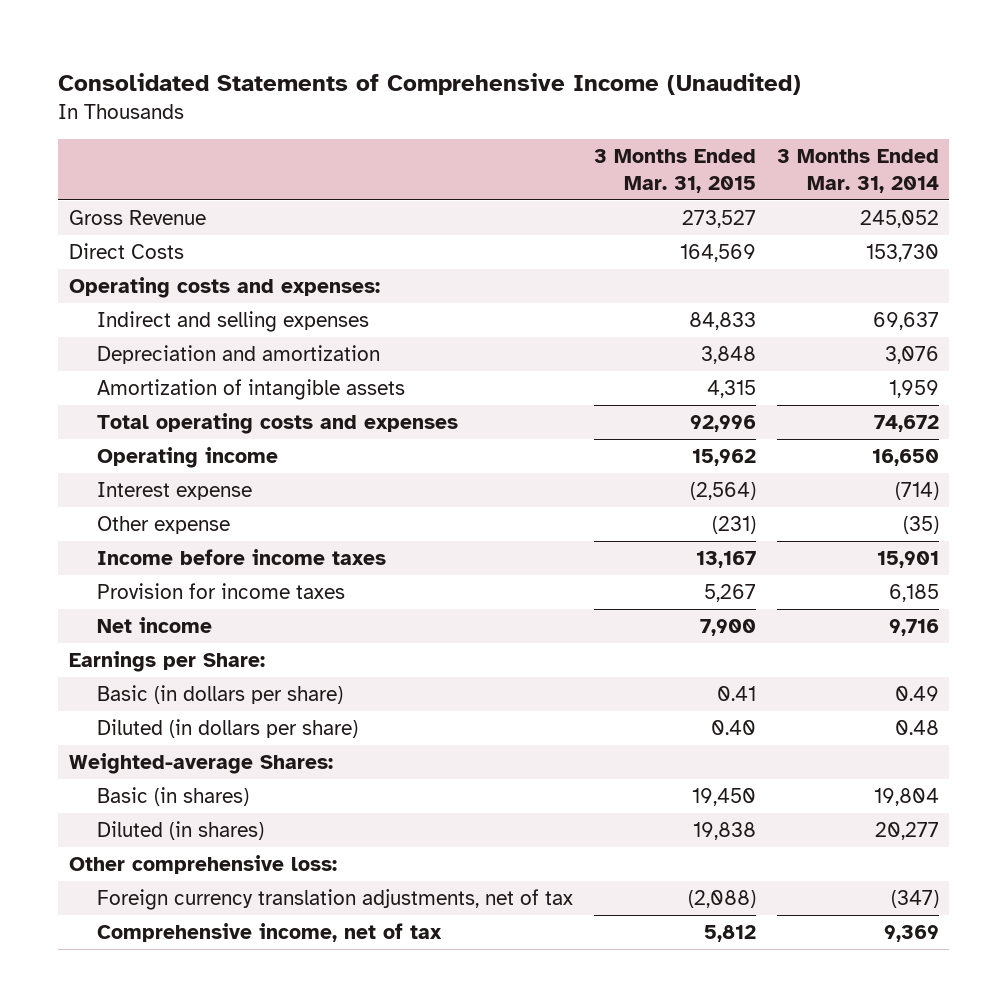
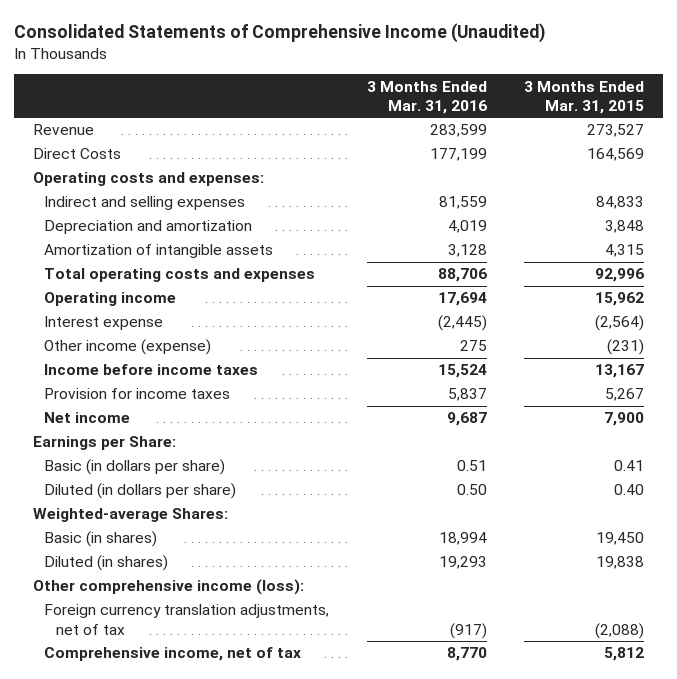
- | 3 Months Ended Mar. 31, 2015 | 3 Months Ended Mar. 31, 2014
+ | 3 Months Ended Mar. 31, 2016 | 3 Months Ended Mar. 31, 2015
- Gross Revenue | 273,527 | 245,052
+ Revenue | 283,599 | 273,527
- Other expense | (231) | (35)
+ Other income (expense) | 275 | (231)
- Other comprehensive loss:
+ Other comprehensive income (loss):

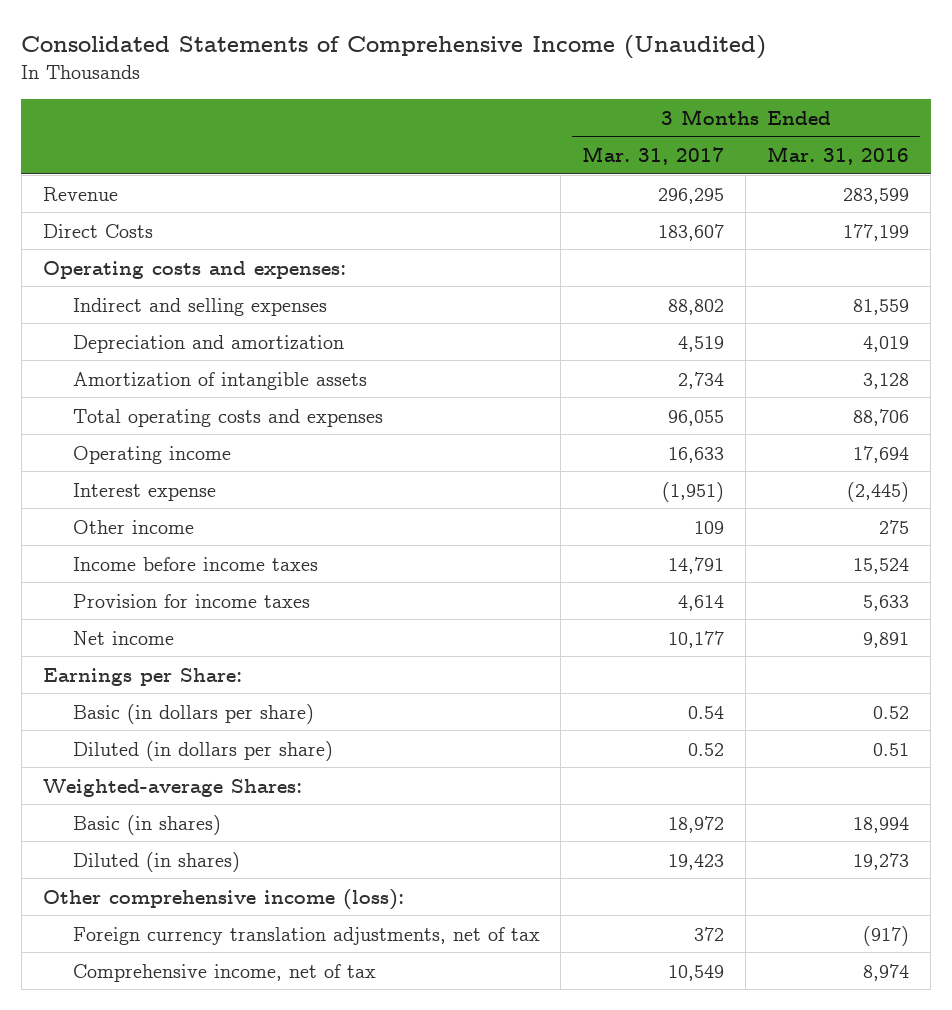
- | 3 Months Ended Mar. 31, 2016 | 3 Months Ended Mar. 31, 2015
+ | 3 Months Ended Mar. 31, 2017 | 3 Months Ended Mar. 31, 2016
- Other income (expense) | 275 | (231)
+ Other income | 109 | 275
- Provision for income taxes | 5,837 | 5,267
- Net income | 9,687 | 7,900
+ Provision for income taxes | 4,614 | 5,633
+ Net income | 10,177 | 9,891
- Basic (in dollars per share) | 0.51 | 0.41
- Diluted (in dollars per share) | 0.50 | 0.40
+ Basic (in dollars per share) | 0.54 | 0.52
+ Diluted (in dollars per share) | 0.52 | 0.51
- Diluted (in shares) | 19,293 | 19,838
+ Diluted (in shares) | 19,423 | 19,273
- Comprehensive income, net of tax | 8,770 | 5,812
+ Comprehensive income, net of tax | 10,549 | 8,974

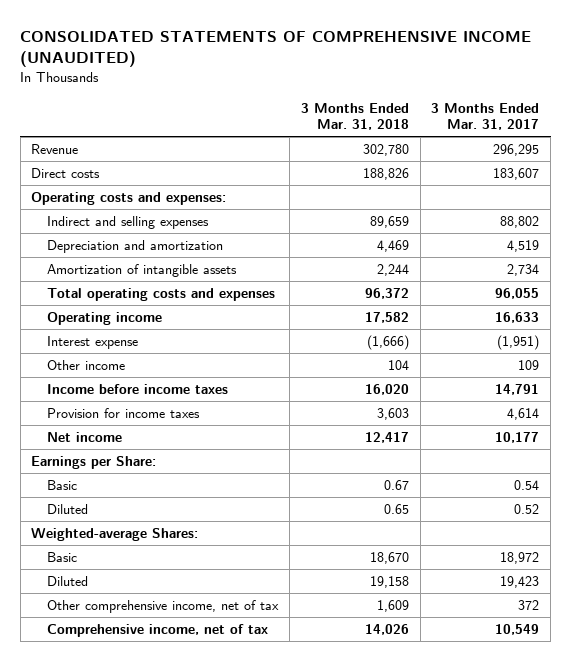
- Consolidated Statements of Comprehensive Income (Unaudited)
+ CONSOLIDATED STATEMENTS OF COMPREHENSIVE INCOME (UNAUDITED)
- | 3 Months Ended Mar. 31, 2017 | 3 Months Ended Mar. 31, 2016
+ | 3 Months Ended Mar. 31, 2018 | 3 Months Ended Mar. 31, 2017
- Direct Costs | 183,607 | 177,199
+ Direct costs | 188,826 | 183,607
- Basic (in dollars per share) | 0.54 | 0.52
- Diluted (in dollars per share) | 0.52 | 0.51
+ Basic | 0.67 | 0.54
+ Diluted | 0.65 | 0.52
- Basic (in shares) | 18,972 | 18,994
- Diluted (in shares) | 19,423 | 19,273
- Other comprehensive income (loss):
- Foreign currency translation adjustments, net of tax | 372 | (917)
+ Basic | 18,670 | 18,972
+ Diluted | 19,158 | 19,423
+ Other comprehensive income, net of tax | 1,609 | 372

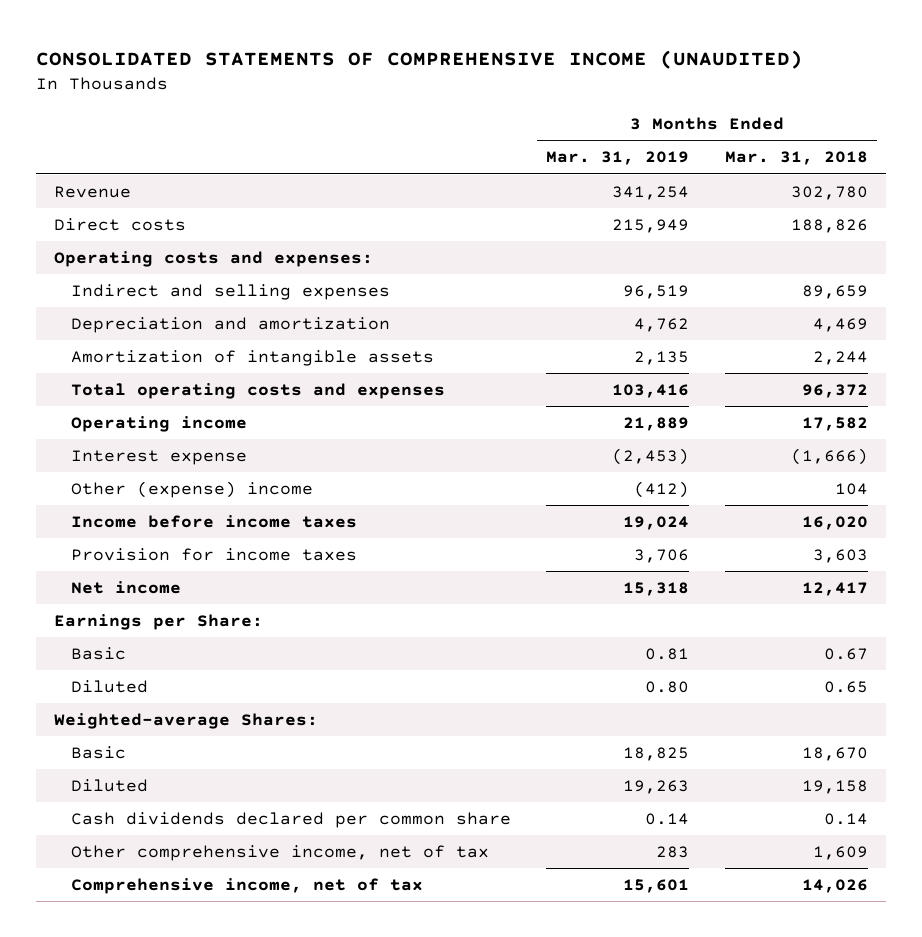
- | 3 Months Ended Mar. 31, 2018 | 3 Months Ended Mar. 31, 2017
+ | 3 Months Ended Mar. 31, 2019 | 3 Months Ended Mar. 31, 2018
- Other income | 104 | 109
+ Other (expense) income | (412) | 104
+ Cash dividends declared per common share | 0.14 | 0.14

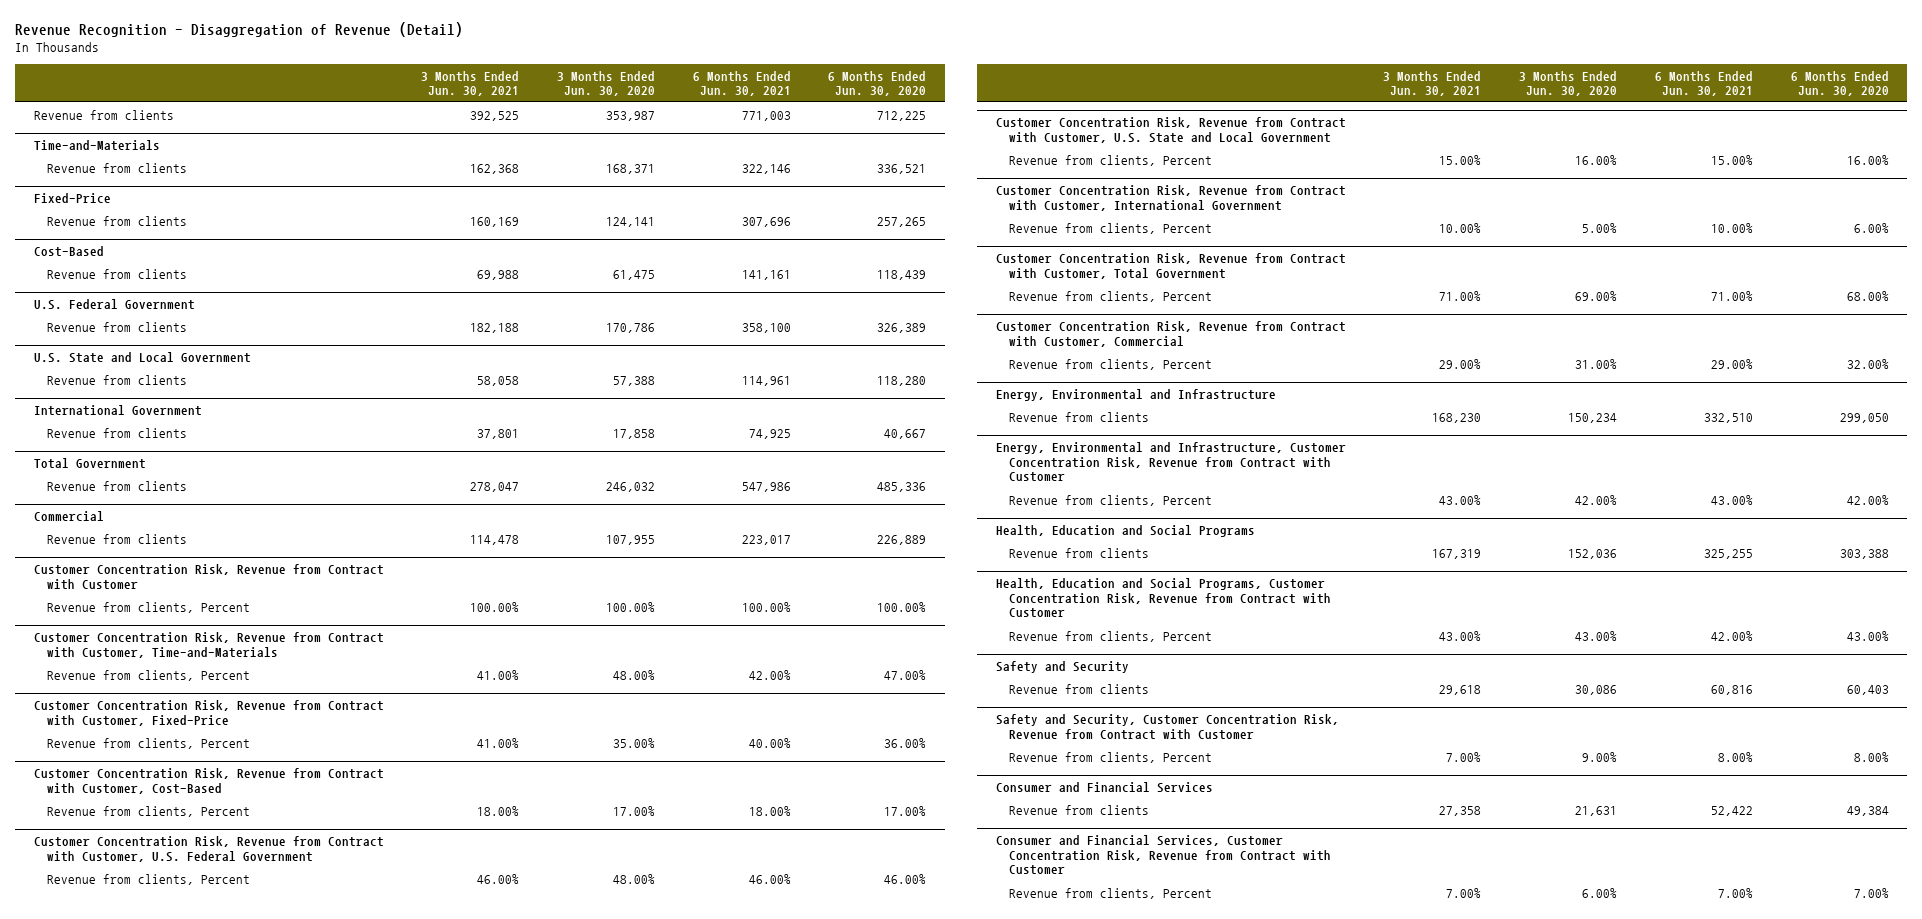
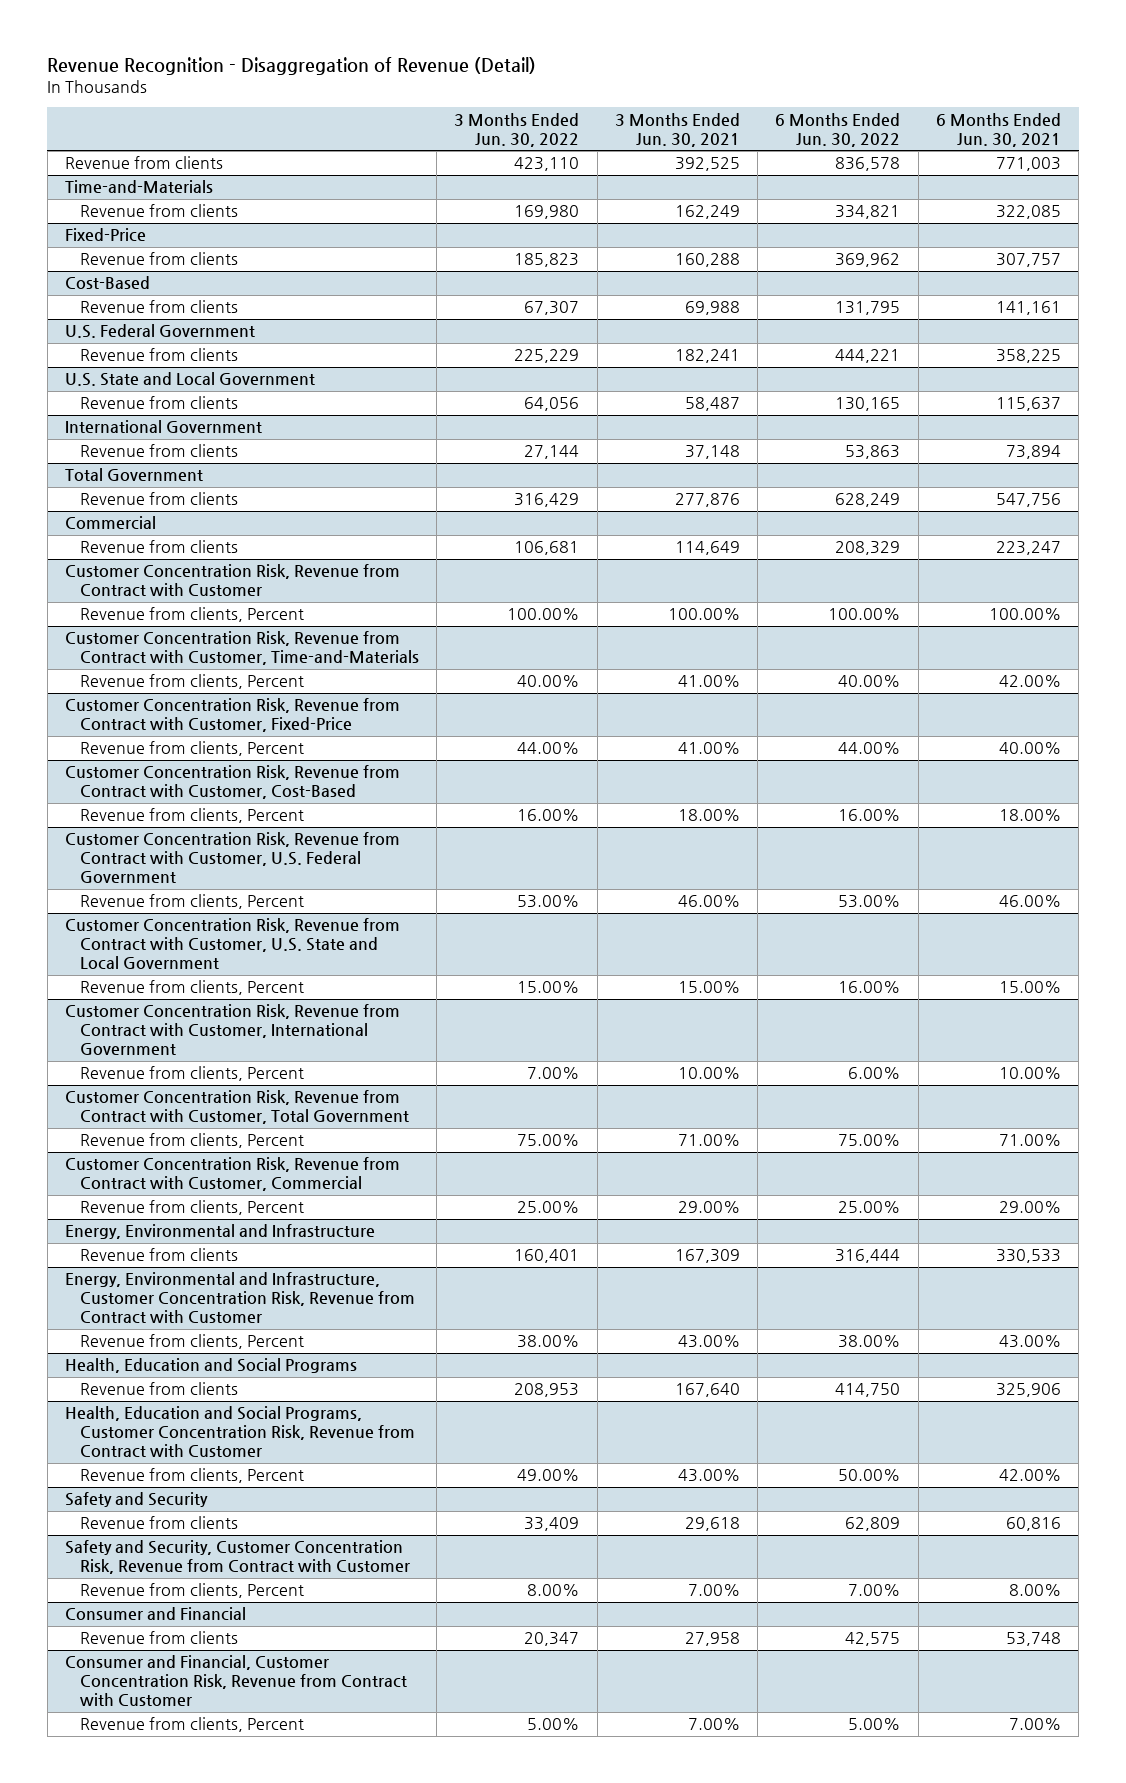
- | 3 Months Ended Jun. 30, 2021 | 3 Months Ended Jun. 30, 2020 | 6 Months Ended Jun. 30, 2021 | 6 Months Ended Jun. 30, 2020
+ | 3 Months Ended Jun. 30, 2022 | 3 Months Ended Jun. 30, 2021 | 6 Months Ended Jun. 30, 2022 | 6 Months Ended Jun. 30, 2021
@ Time-and-Materials
- Revenue from clients | 162,368 | 168,371 | 322,146 | 336,521
+ Revenue from clients | 169,980 | 162,249 | 334,821 | 322,085
@ Fixed-Price
- Revenue from clients | 160,169 | 124,141 | 307,696 | 257,265
+ Revenue from clients | 185,823 | 160,288 | 369,962 | 307,757
@ U.S. Federal Government
- Revenue from clients | 182,188 | 170,786 | 358,100 | 326,389
+ Revenue from clients | 225,229 | 182,241 | 444,221 | 358,225
@ U.S. State and Local Government
- Revenue from clients | 58,058 | 57,388 | 114,961 | 118,280
+ Revenue from clients | 64,056 | 58,487 | 130,165 | 115,637
@ International Government
- Revenue from clients | 37,801 | 17,858 | 74,925 | 40,667
+ Revenue from clients | 27,144 | 37,148 | 53,863 | 73,894
@ Total Government
- Revenue from clients | 278,047 | 246,032 | 547,986 | 485,336
+ Revenue from clients | 316,429 | 277,876 | 628,249 | 547,756
@ Commercial
- Revenue from clients | 114,478 | 107,955 | 223,017 | 226,889
+ Revenue from clients | 106,681 | 114,649 | 208,329 | 223,247
@ Energy, Environmental and Infrastructure
- Revenue from clients | 168,230 | 150,234 | 332,510 | 299,050
+ Revenue from clients | 160,401 | 167,309 | 316,444 | 330,533
@ Health, Education and Social Programs
- Revenue from clients | 167,319 | 152,036 | 325,255 | 303,388
+ Revenue from clients | 208,953 | 167,640 | 414,750 | 325,906
- Consumer and Financial Services
- Revenue from clients | 27,358 | 21,631 | 52,422 | 49,384
- Consumer and Financial Services, Customer Concentration Risk, Revenue from Contract with Customer
+ Consumer and Financial
+ Revenue from clients | 20,347 | 27,958 | 42,575 | 53,748
+ Consumer and Financial, Customer Concentration Risk, Revenue from Contract with Customer

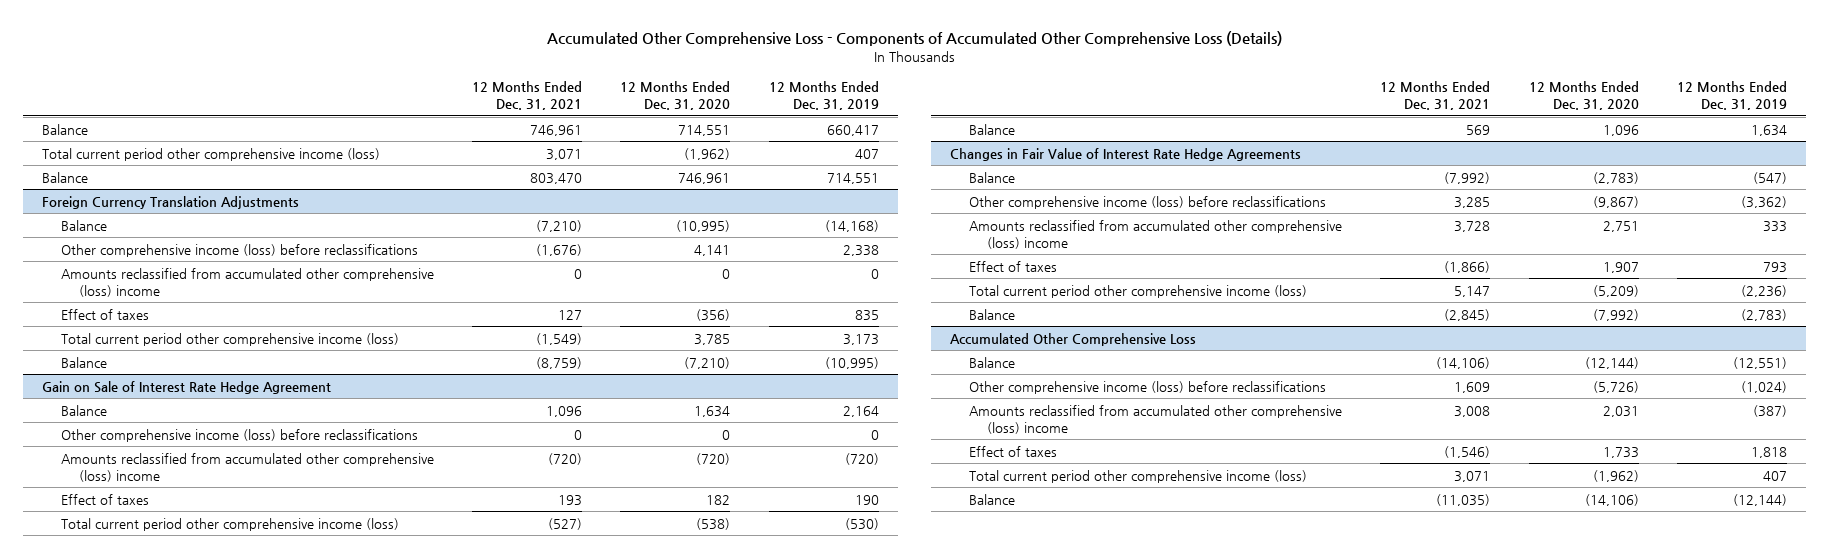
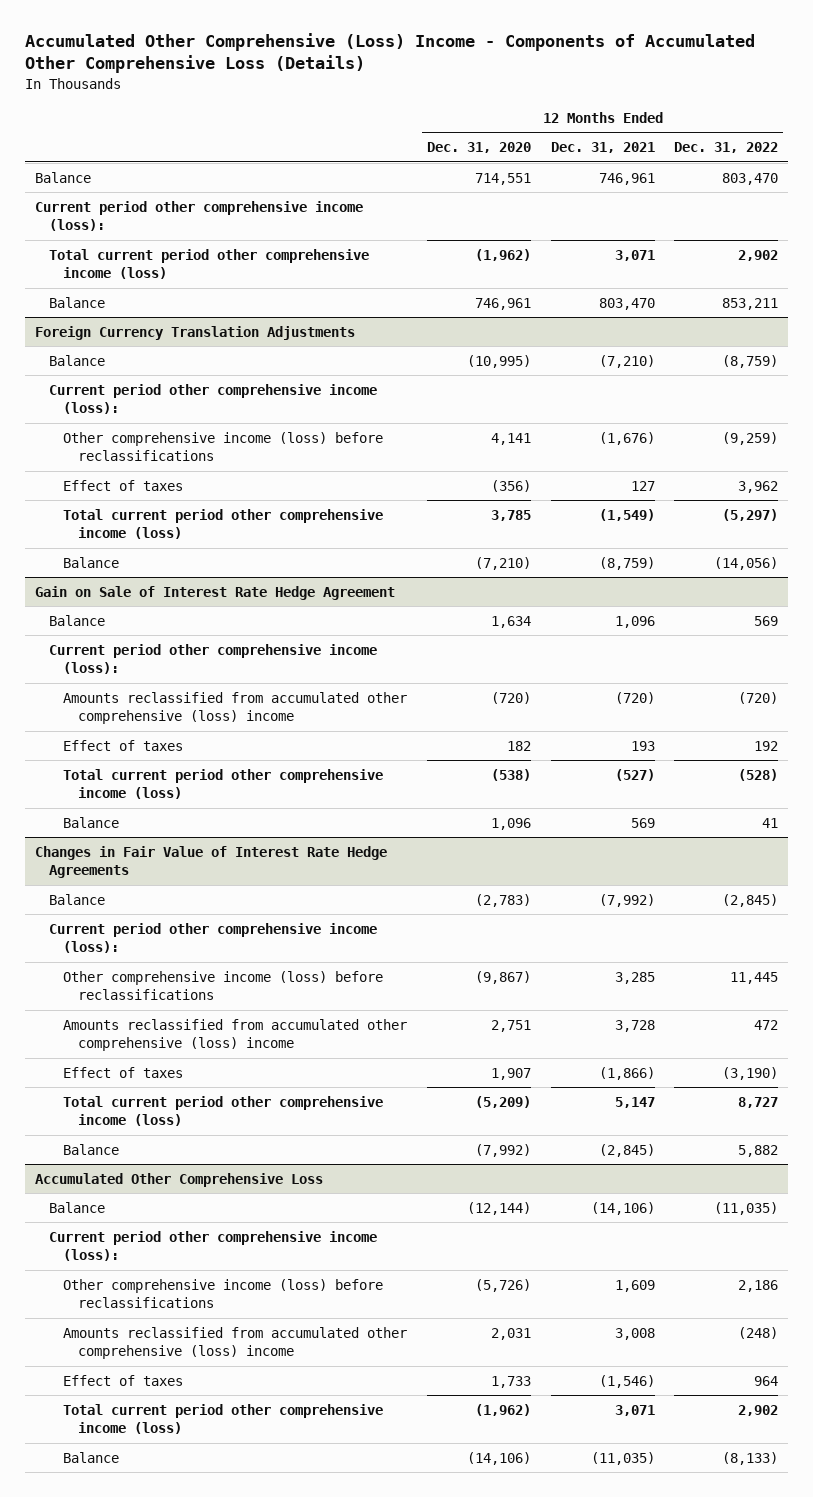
- Accumulated Other Comprehensive Loss - Components of Accumulated Other Comprehensive Loss (Details)
+ Accumulated Other Comprehensive (Loss) Income - Components of Accumulated Other Comprehensive Loss (Details)
- | 12 Months Ended Dec. 31, 2021 | 12 Months Ended Dec. 31, 2020 | 12 Months Ended Dec. 31, 2019
+ | 12 Months Ended Dec. 31, 2020 | 12 Months Ended Dec. 31, 2021 | 12 Months Ended Dec. 31, 2022
+ Current period other comprehensive income (loss):
@ Foreign Currency Translation Adjustments
+ Current period other comprehensive income (loss):
- Amounts reclassified from accumulated other comprehensive (loss) income | 0 | 0 | 0
@ Gain on Sale of Interest Rate Hedge Agreement
- Other comprehensive income (loss) before reclassifications | 0 | 0 | 0
+ Current period other comprehensive income (loss):
@ Changes in Fair Value of Interest Rate Hedge Agreements
+ Current period other comprehensive income (loss):
@ Accumulated Other Comprehensive Loss
+ Current period other comprehensive income (loss):

